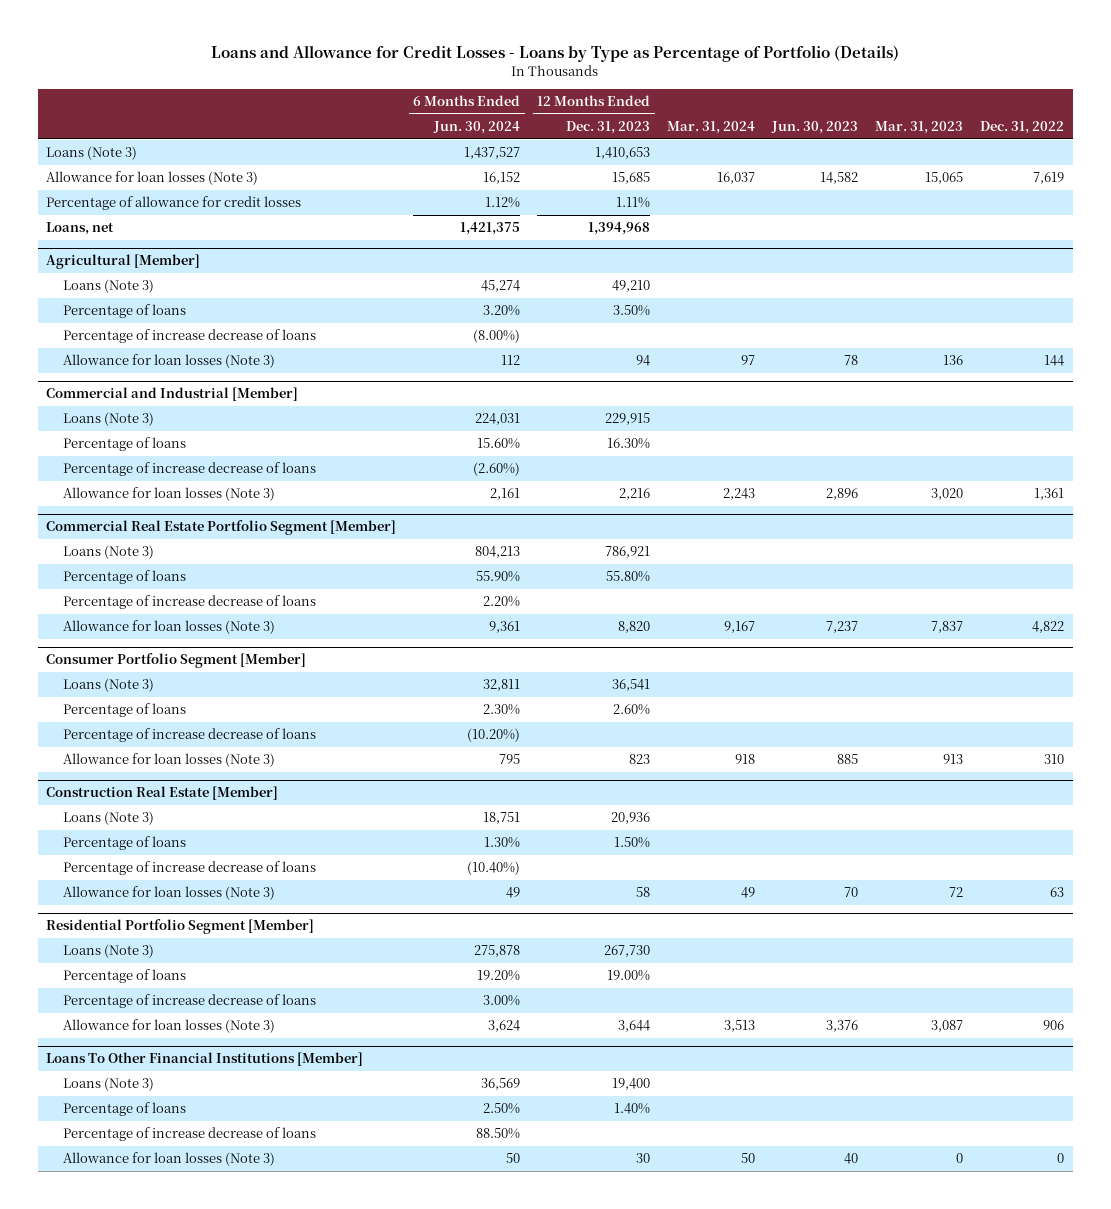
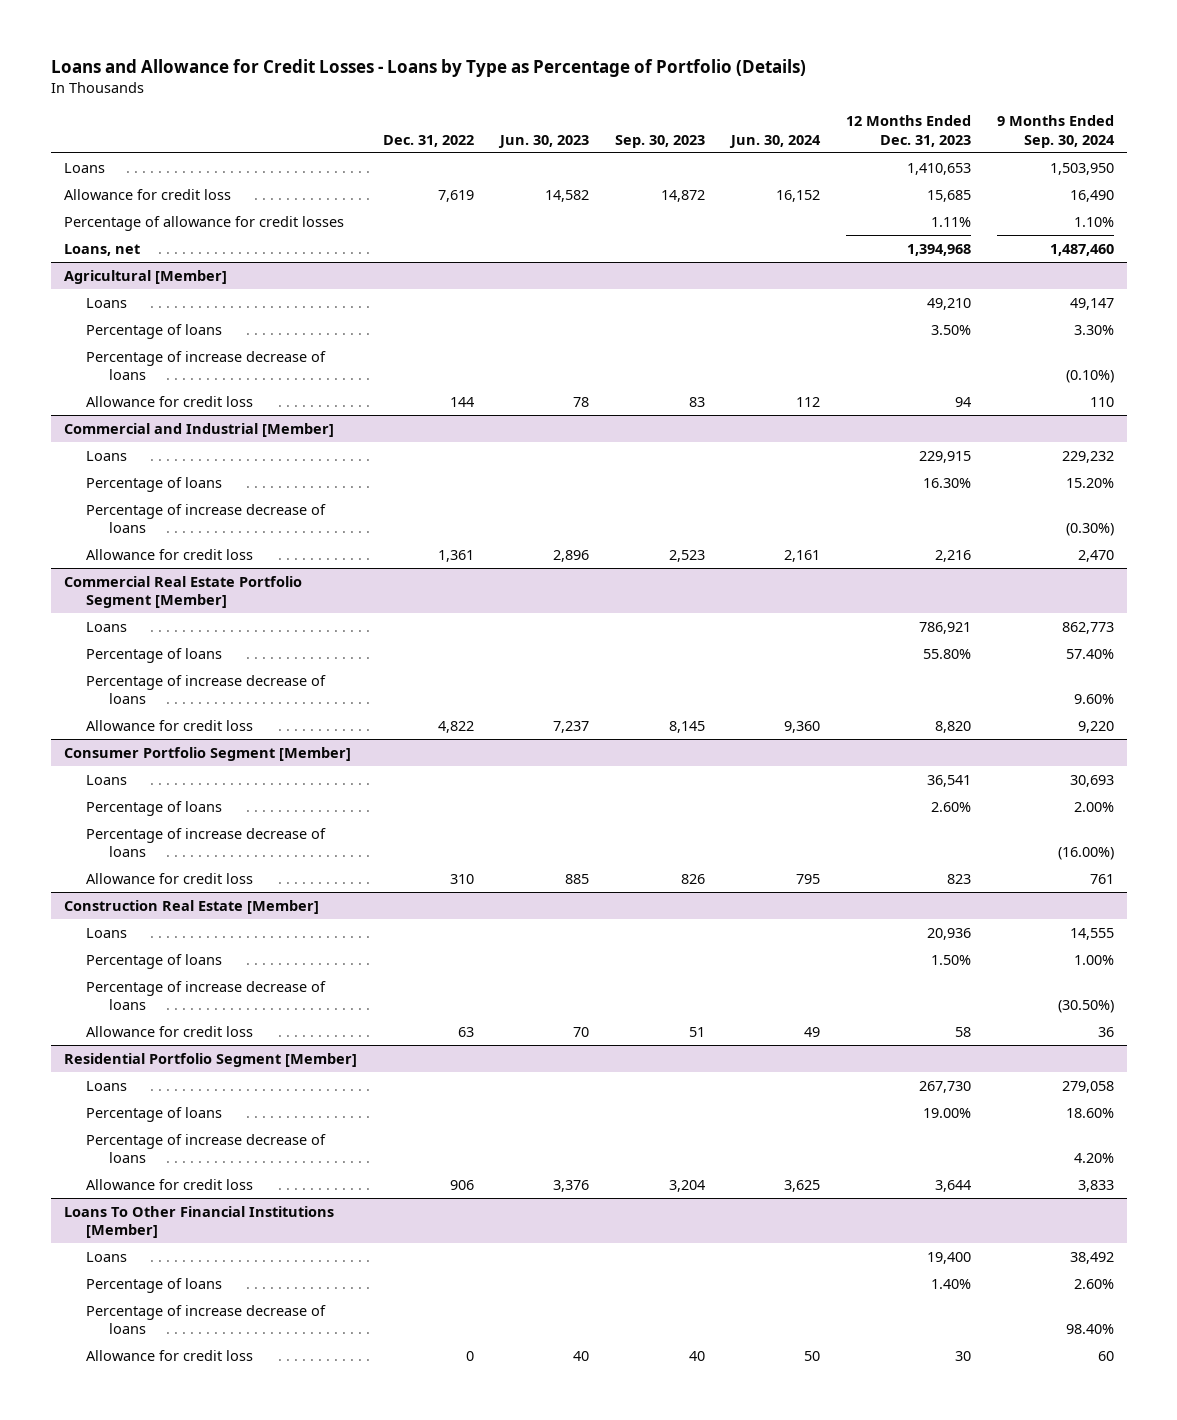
- | 6 Months Ended Jun. 30, 2024 | 12 Months Ended Dec. 31, 2023 | Mar. 31, 2024 | Jun. 30, 2023 | Mar. 31, 2023 | Dec. 31, 2022
+ | Dec. 31, 2022 | Jun. 30, 2023 | Sep. 30, 2023 | Jun. 30, 2024 | 12 Months Ended Dec. 31, 2023 | 9 Months Ended Sep. 30, 2024
- Loans (Note 3) | 1,437,527 | 1,410,653 | | | |
- Allowance for loan losses (Note 3) | 16,152 | 15,685 | 16,037 | 14,582 | 15,065 | 7,619
+ Loans | | | | | 1,410,653 | 1,503,950
+ Allowance for credit loss | 7,619 | 14,582 | 14,872 | 16,152 | 15,685 | 16,490
@ Agricultural [Member]
- Loans (Note 3) | 45,274 | 49,210 | | | |
+ Loans | | | | | 49,210 | 49,147
- Allowance for loan losses (Note 3) | 112 | 94 | 97 | 78 | 136 | 144
+ Allowance for credit loss | 144 | 78 | 83 | 112 | 94 | 110
@ Commercial and Industrial [Member]
- Loans (Note 3) | 224,031 | 229,915 | | | |
+ Loans | | | | | 229,915 | 229,232
- Allowance for loan losses (Note 3) | 2,161 | 2,216 | 2,243 | 2,896 | 3,020 | 1,361
+ Allowance for credit loss | 1,361 | 2,896 | 2,523 | 2,161 | 2,216 | 2,470
@ Commercial Real Estate Portfolio Segment [Member]
- Loans (Note 3) | 804,213 | 786,921 | | | |
+ Loans | | | | | 786,921 | 862,773
- Allowance for loan losses (Note 3) | 9,361 | 8,820 | 9,167 | 7,237 | 7,837 | 4,822
+ Allowance for credit loss | 4,822 | 7,237 | 8,145 | 9,360 | 8,820 | 9,220
@ Consumer Portfolio Segment [Member]
- Loans (Note 3) | 32,811 | 36,541 | | | |
+ Loans | | | | | 36,541 | 30,693
- Allowance for loan losses (Note 3) | 795 | 823 | 918 | 885 | 913 | 310
+ Allowance for credit loss | 310 | 885 | 826 | 795 | 823 | 761
@ Construction Real Estate [Member]
- Loans (Note 3) | 18,751 | 20,936 | | | |
+ Loans | | | | | 20,936 | 14,555
- Allowance for loan losses (Note 3) | 49 | 58 | 49 | 70 | 72 | 63
+ Allowance for credit loss | 63 | 70 | 51 | 49 | 58 | 36
@ Residential Portfolio Segment [Member]
- Loans (Note 3) | 275,878 | 267,730 | | | |
+ Loans | | | | | 267,730 | 279,058
- Allowance for loan losses (Note 3) | 3,624 | 3,644 | 3,513 | 3,376 | 3,087 | 906
+ Allowance for credit loss | 906 | 3,376 | 3,204 | 3,625 | 3,644 | 3,833
@ Loans To Other Financial Institutions [Member]
- Loans (Note 3) | 36,569 | 19,400 | | | |
+ Loans | | | | | 19,400 | 38,492
- Allowance for loan losses (Note 3) | 50 | 30 | 50 | 40 | 0 | 0
+ Allowance for credit loss | 0 | 40 | 40 | 50 | 30 | 60

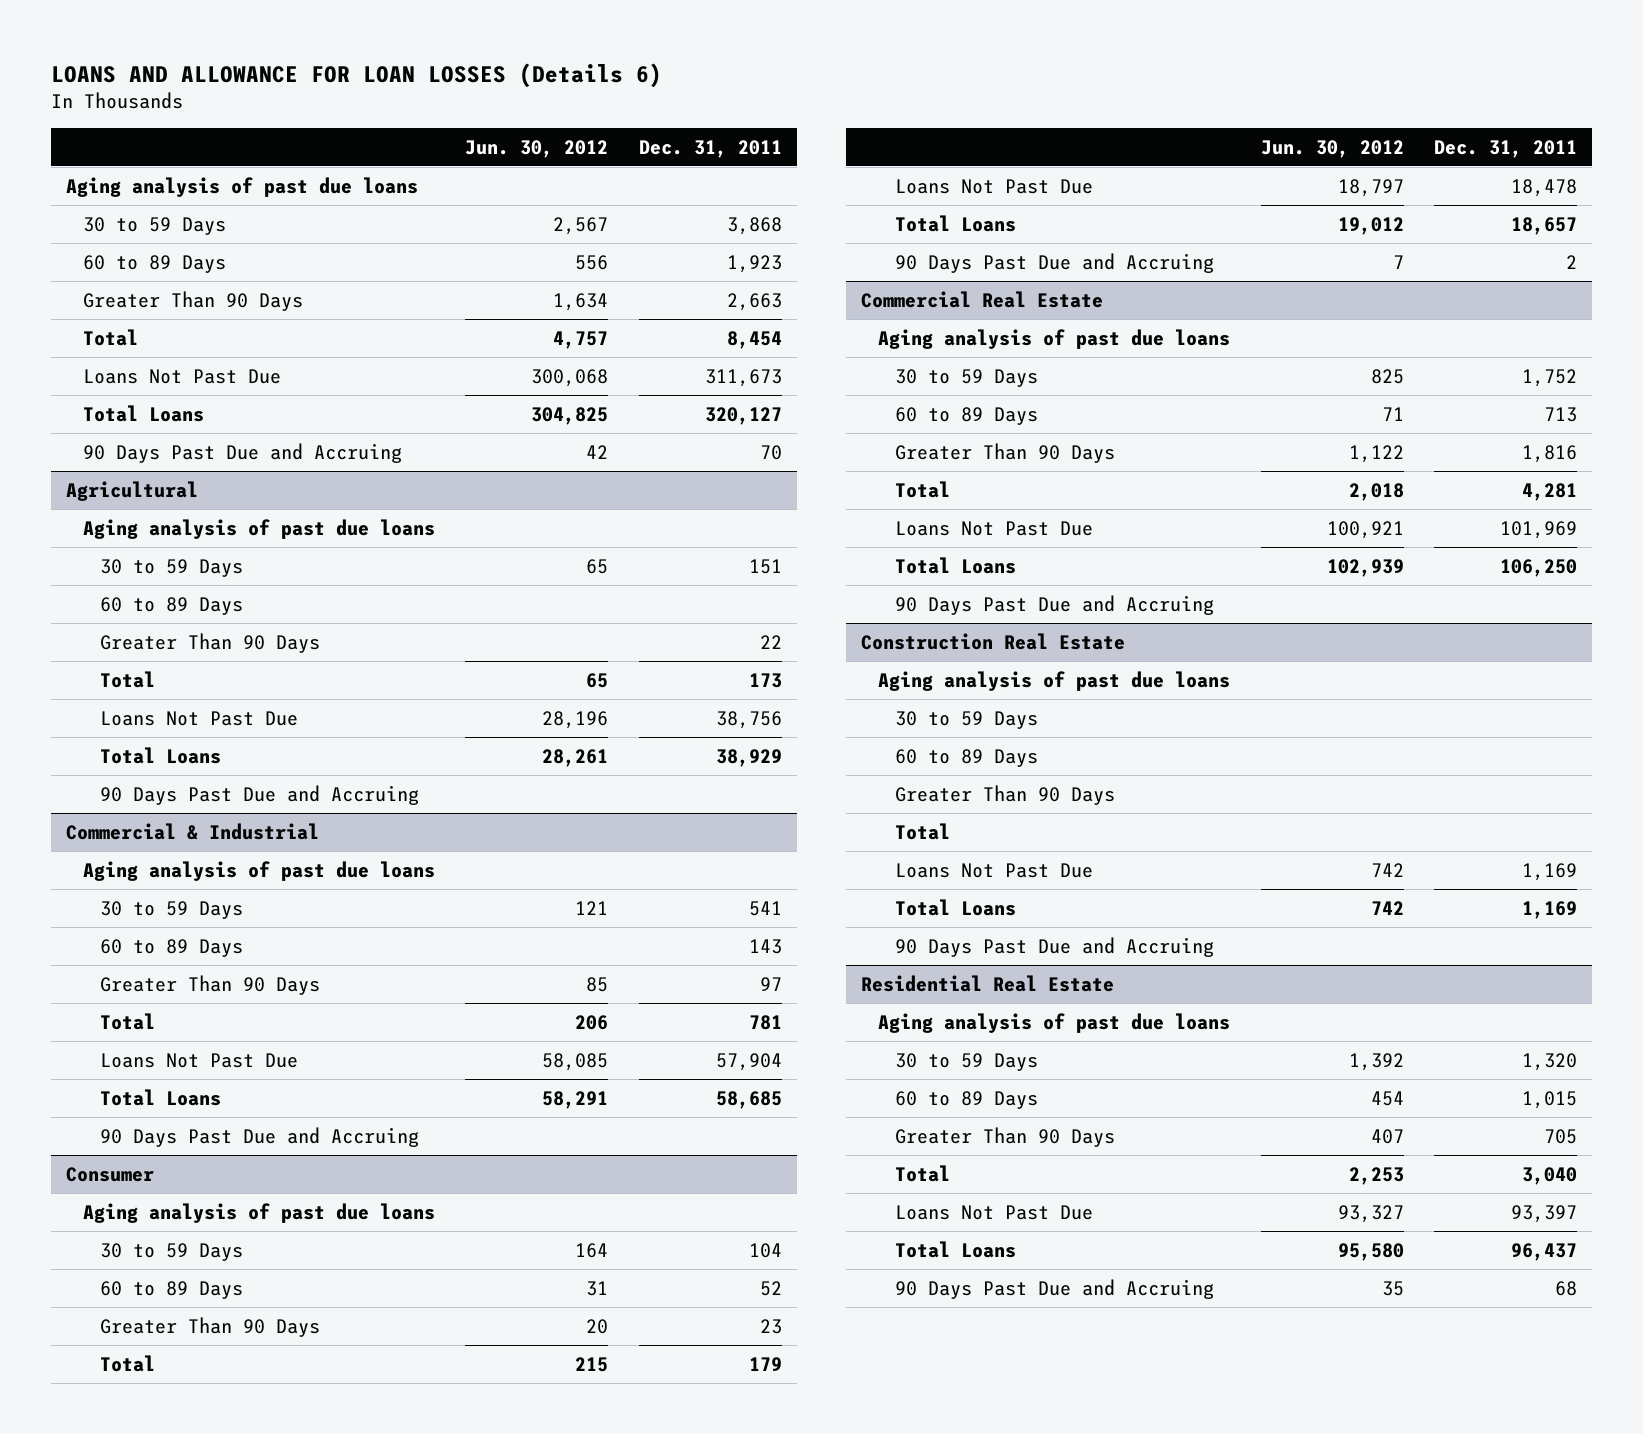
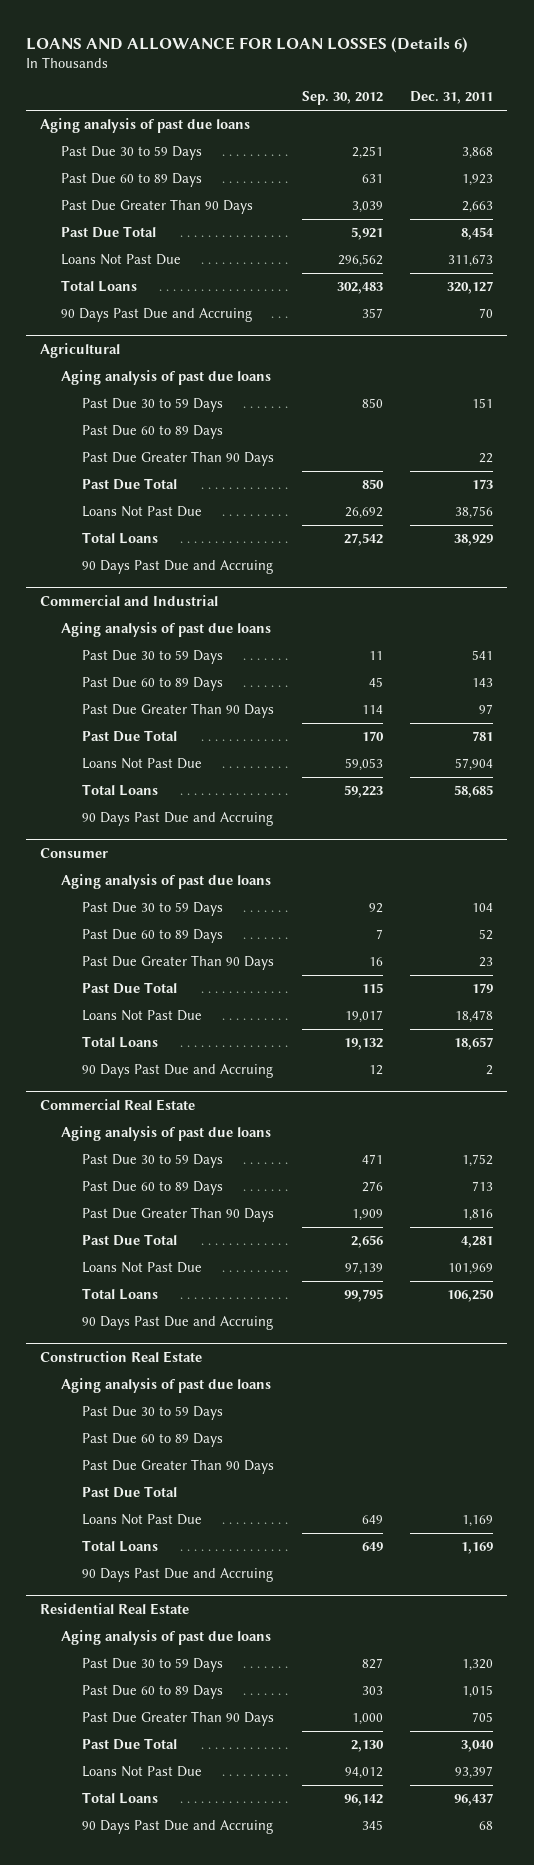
- | Jun. 30, 2012 | Dec. 31, 2011
+ | Sep. 30, 2012 | Dec. 31, 2011
- 30 to 59 Days | 2,567 | 3,868
- 60 to 89 Days | 556 | 1,923
- Greater Than 90 Days | 1,634 | 2,663
- Total | 4,757 | 8,454
+ Past Due 30 to 59 Days | 2,251 | 3,868
+ Past Due 60 to 89 Days | 631 | 1,923
+ Past Due Greater Than 90 Days | 3,039 | 2,663
+ Past Due Total | 5,921 | 8,454
@ Agricultural
- 30 to 59 Days | 65 | 151
- 60 to 89 Days
- Greater Than 90 Days | | 22
- Total | 65 | 173
+ Past Due 30 to 59 Days | 850 | 151
+ Past Due 60 to 89 Days
+ Past Due Greater Than 90 Days | | 22
+ Past Due Total | 850 | 173
- Commercial & Industrial
+ Commercial and Industrial
- 30 to 59 Days | 121 | 541
- 60 to 89 Days | | 143
- Greater Than 90 Days | 85 | 97
- Total | 206 | 781
+ Past Due 30 to 59 Days | 11 | 541
+ Past Due 60 to 89 Days | 45 | 143
+ Past Due Greater Than 90 Days | 114 | 97
+ Past Due Total | 170 | 781
@ Consumer
- 30 to 59 Days | 164 | 104
- 60 to 89 Days | 31 | 52
- Greater Than 90 Days | 20 | 23
- Total | 215 | 179
+ Past Due 30 to 59 Days | 92 | 104
+ Past Due 60 to 89 Days | 7 | 52
+ Past Due Greater Than 90 Days | 16 | 23
+ Past Due Total | 115 | 179
@ Commercial Real Estate
- 30 to 59 Days | 825 | 1,752
- 60 to 89 Days | 71 | 713
- Greater Than 90 Days | 1,122 | 1,816
- Total | 2,018 | 4,281
+ Past Due 30 to 59 Days | 471 | 1,752
+ Past Due 60 to 89 Days | 276 | 713
+ Past Due Greater Than 90 Days | 1,909 | 1,816
+ Past Due Total | 2,656 | 4,281
@ Construction Real Estate
- 30 to 59 Days
- 60 to 89 Days
- Greater Than 90 Days
- Total
+ Past Due 30 to 59 Days
+ Past Due 60 to 89 Days
+ Past Due Greater Than 90 Days
+ Past Due Total
@ Residential Real Estate
- 30 to 59 Days | 1,392 | 1,320
- 60 to 89 Days | 454 | 1,015
- Greater Than 90 Days | 407 | 705
- Total | 2,253 | 3,040
+ Past Due 30 to 59 Days | 827 | 1,320
+ Past Due 60 to 89 Days | 303 | 1,015
+ Past Due Greater Than 90 Days | 1,000 | 705
+ Past Due Total | 2,130 | 3,040

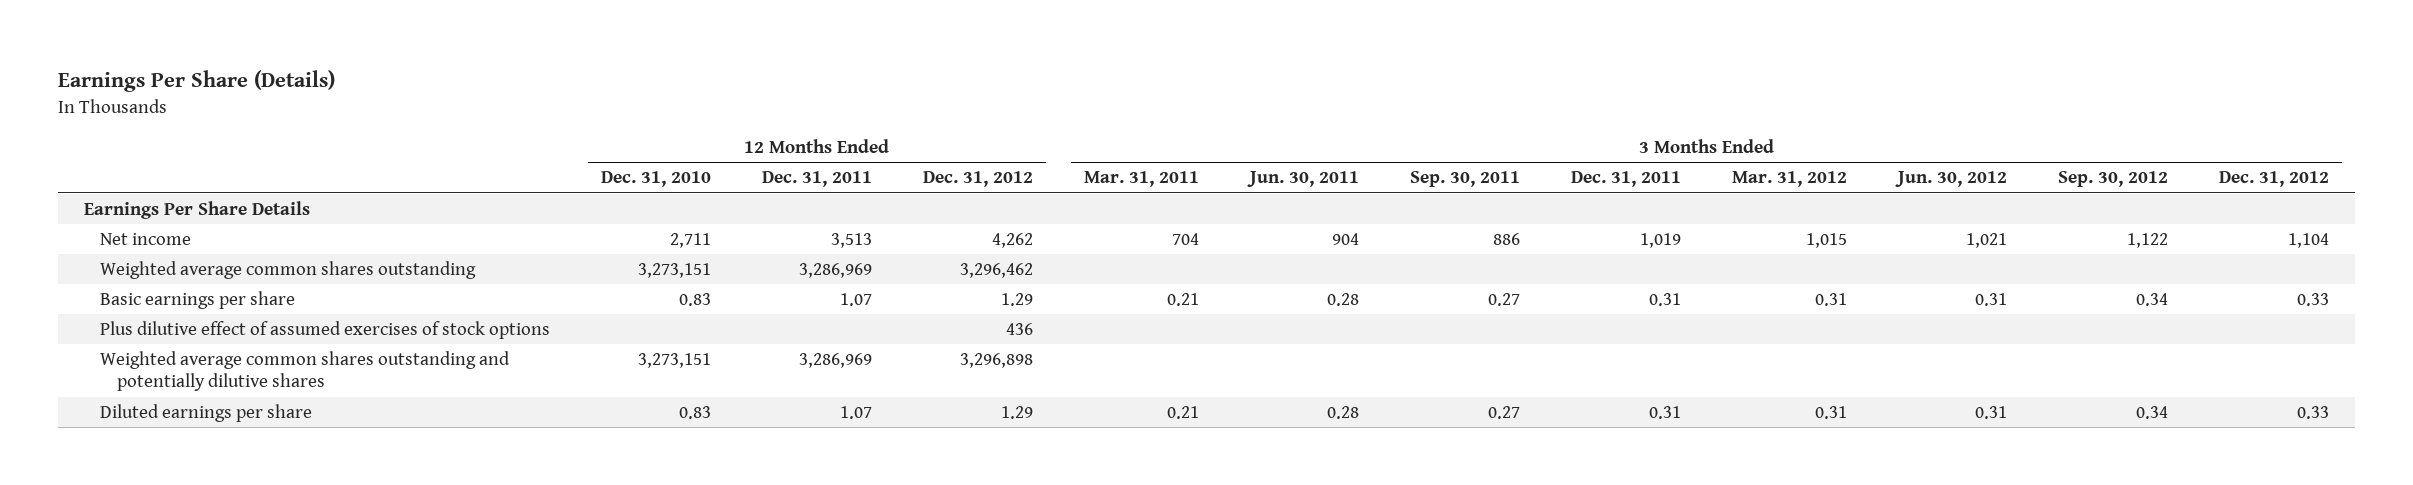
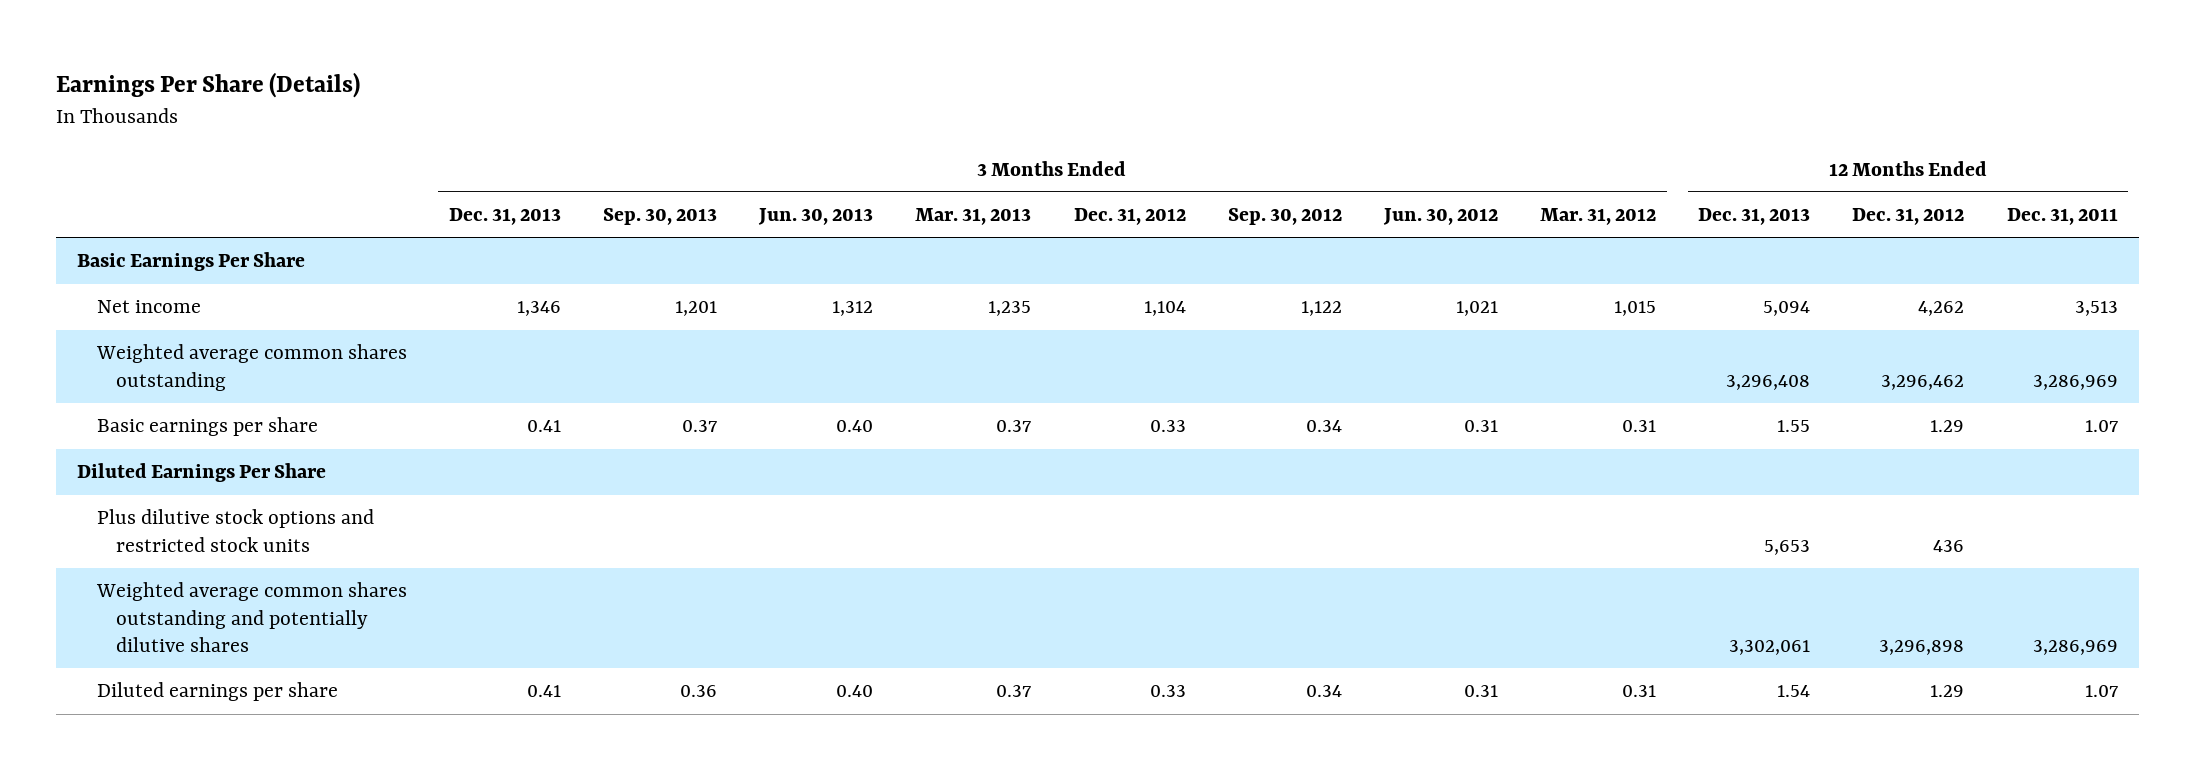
- | 12 Months Ended Dec. 31, 2010 | 12 Months Ended Dec. 31, 2011 | 12 Months Ended Dec. 31, 2012 | 3 Months Ended Mar. 31, 2011 | 3 Months Ended Jun. 30, 2011 | 3 Months Ended Sep. 30, 2011 | 3 Months Ended Dec. 31, 2011 | 3 Months Ended Mar. 31, 2012 | 3 Months Ended Jun. 30, 2012 | 3 Months Ended Sep. 30, 2012 | 3 Months Ended Dec. 31, 2012
+ | 3 Months Ended Dec. 31, 2013 | 3 Months Ended Sep. 30, 2013 | 3 Months Ended Jun. 30, 2013 | 3 Months Ended Mar. 31, 2013 | 3 Months Ended Dec. 31, 2012 | 3 Months Ended Sep. 30, 2012 | 3 Months Ended Jun. 30, 2012 | 3 Months Ended Mar. 31, 2012 | 12 Months Ended Dec. 31, 2013 | 12 Months Ended Dec. 31, 2012 | 12 Months Ended Dec. 31, 2011
- Earnings Per Share Details
+ Basic Earnings Per Share
- Plus dilutive effect of assumed exercises of stock options | | | 436 | | | | | | | |
+ Diluted Earnings Per Share
+ Plus dilutive stock options and restricted stock units | | | | | | | | | 5,653 | 436 |

